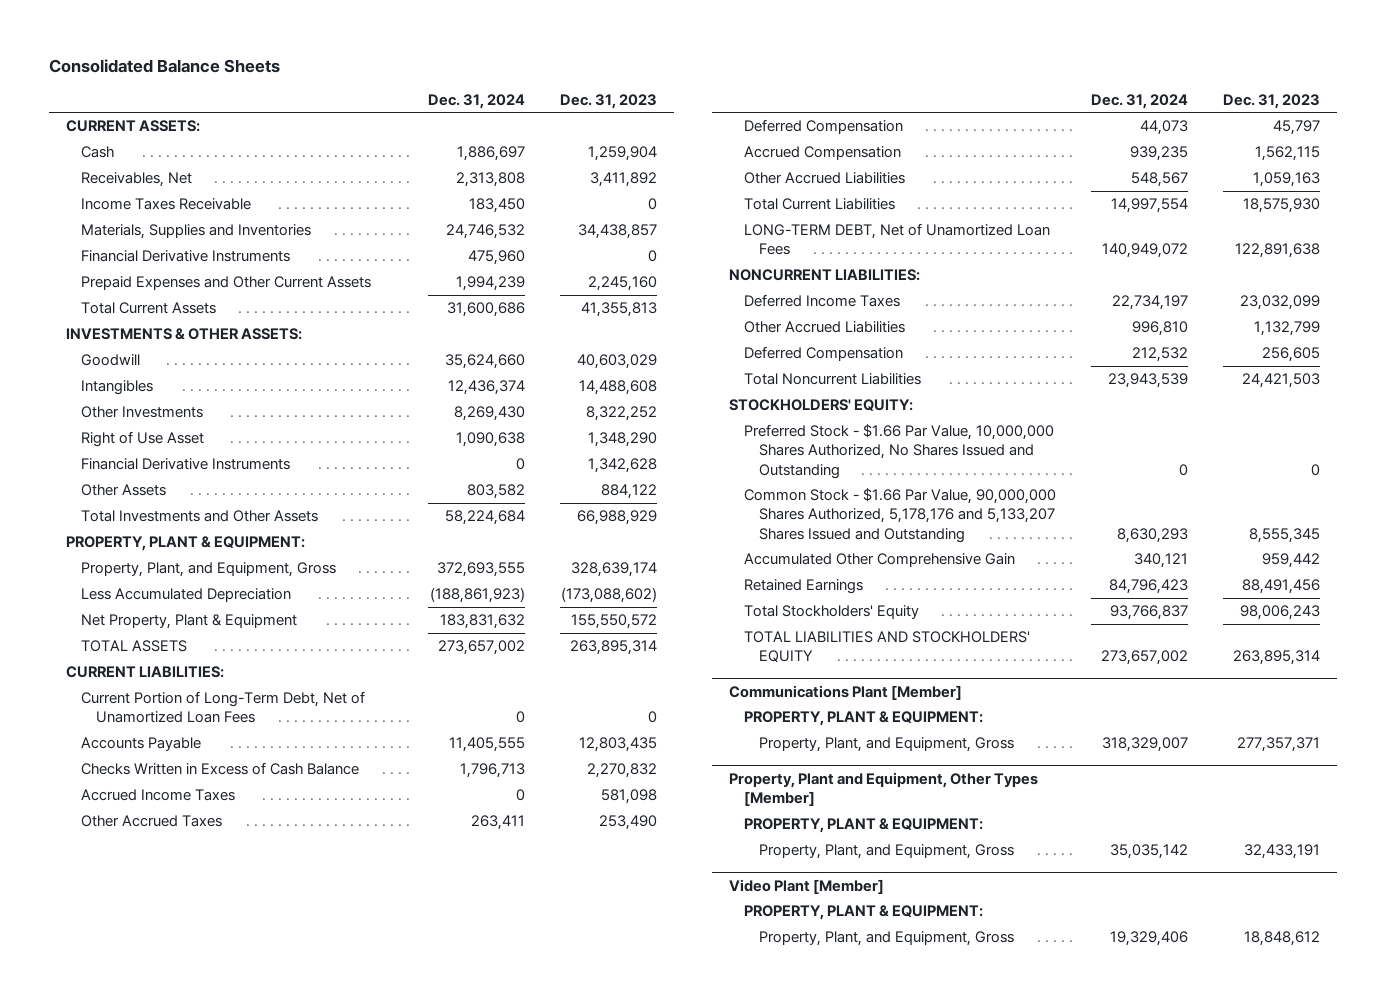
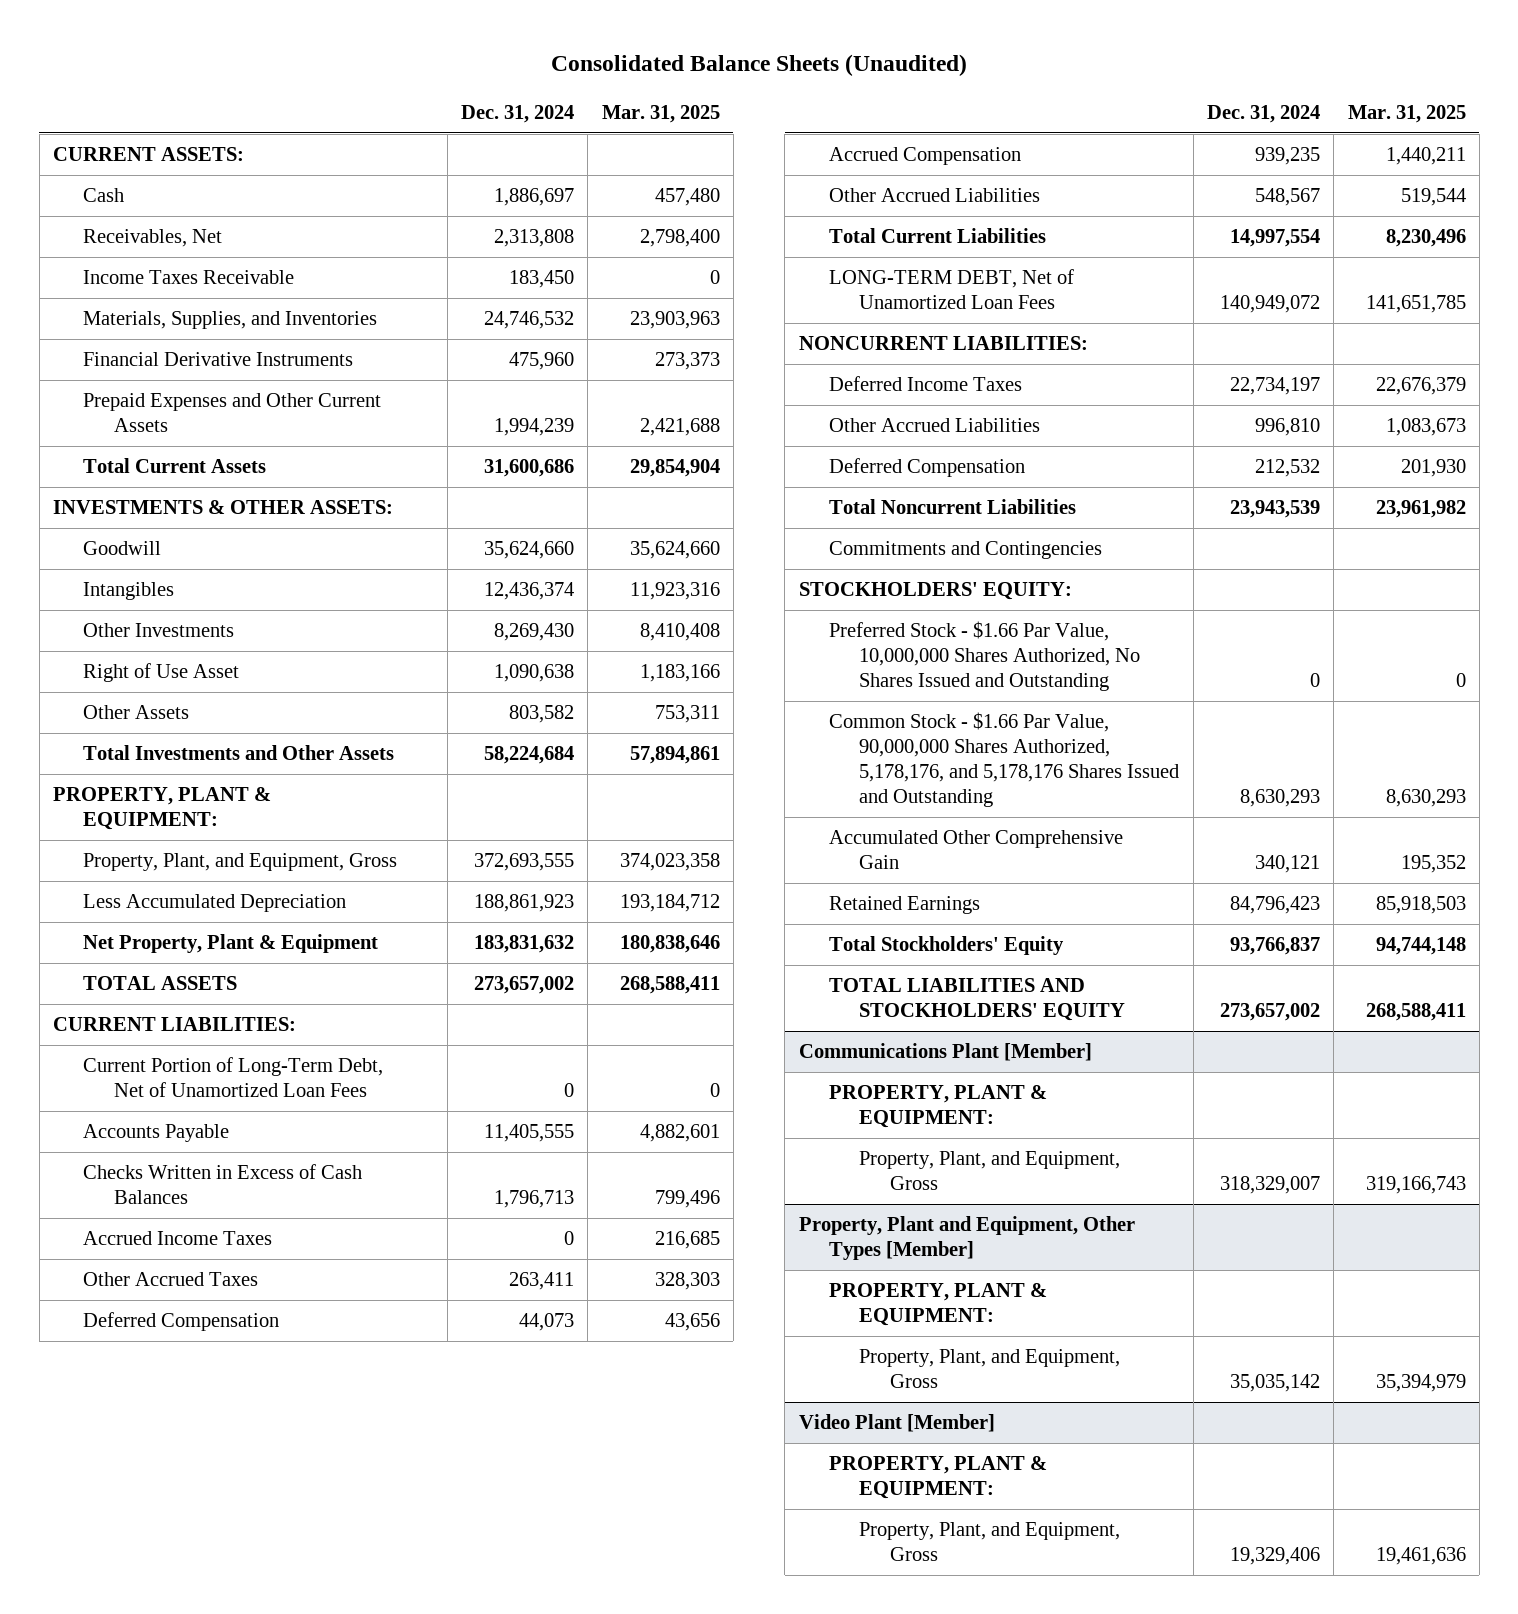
- Consolidated Balance Sheets
+ Consolidated Balance Sheets (Unaudited)
- | Dec. 31, 2024 | Dec. 31, 2023
+ | Dec. 31, 2024 | Mar. 31, 2025
- Materials, Supplies and Inventories | 24,746,532 | 34,438,857
+ Materials, Supplies, and Inventories | 24,746,532 | 23,903,963
- Financial Derivative Instruments | 0 | 1,342,628
- Less Accumulated Depreciation | (188,861,923) | (173,088,602)
+ Less Accumulated Depreciation | 188,861,923 | 193,184,712
- Checks Written in Excess of Cash Balance | 1,796,713 | 2,270,832
+ Checks Written in Excess of Cash Balances | 1,796,713 | 799,496
+ Commitments and Contingencies
- Common Stock - $1.66 Par Value, 90,000,000 Shares Authorized, 5,178,176 and 5,133,207 Shares Issued and Outstanding | 8,630,293 | 8,555,345
+ Common Stock - $1.66 Par Value, 90,000,000 Shares Authorized, 5,178,176, and 5,178,176 Shares Issued and Outstanding | 8,630,293 | 8,630,293

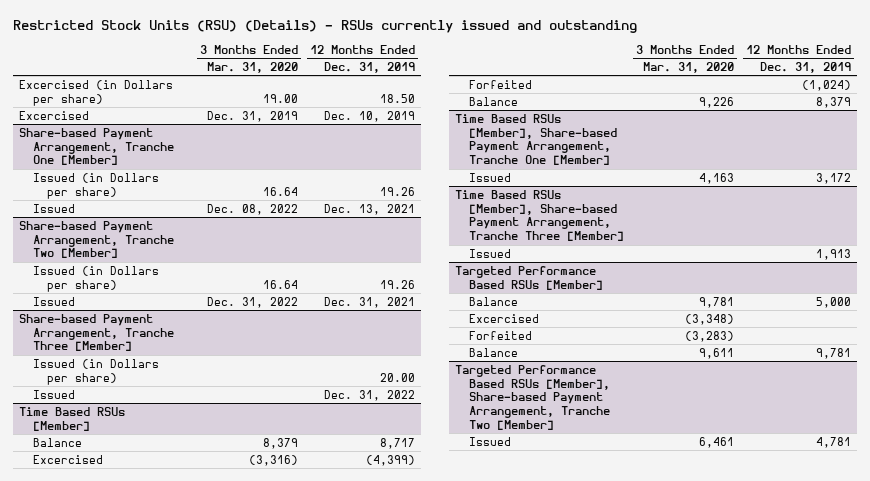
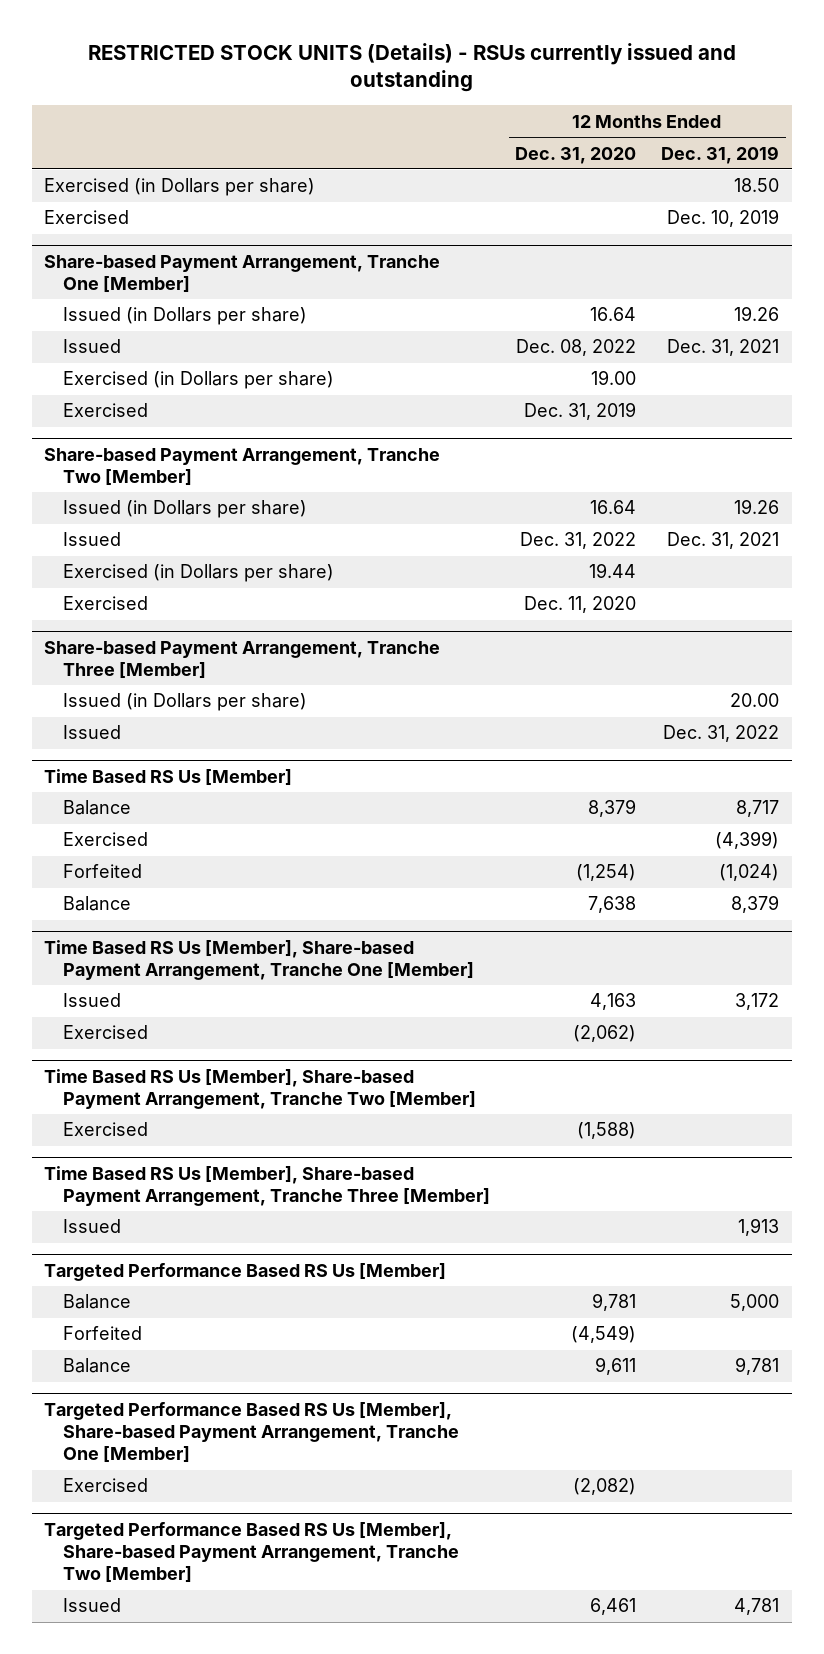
- Restricted Stock Units (RSU) (Details) - RSUs currently issued and outstanding
+ RESTRICTED STOCK UNITS (Details) - RSUs currently issued and outstanding
- | 3 Months Ended Mar. 31, 2020 | 12 Months Ended Dec. 31, 2019
+ | 12 Months Ended Dec. 31, 2020 | 12 Months Ended Dec. 31, 2019
- Excercised (in Dollars per share) | 19.00 | 18.50
- Excercised | Dec. 31, 2019 | Dec. 10, 2019
+ Exercised (in Dollars per share) | | 18.50
+ Exercised | | Dec. 10, 2019
@ Share-based Payment Arrangement, Tranche One [Member]
- Issued | Dec. 08, 2022 | Dec. 13, 2021
+ Issued | Dec. 08, 2022 | Dec. 31, 2021
+ Exercised (in Dollars per share) | 19.00 |
+ Exercised | Dec. 31, 2019 |
@ Share-based Payment Arrangement, Tranche Two [Member]
+ Exercised (in Dollars per share) | 19.44 |
+ Exercised | Dec. 11, 2020 |
- Time Based RSUs [Member]
+ Time Based RS Us [Member]
- Excercised | (3,316) | (4,399)
+ Exercised | | (4,399)
- Time Based RSUs [Member], Share-based Payment Arrangement, Tranche One [Member]
+ Time Based RS Us [Member], Share-based Payment Arrangement, Tranche One [Member]
- Time Based RSUs [Member], Share-based Payment Arrangement, Tranche Three [Member]
+ Exercised | (2,062) |
+ Time Based RS Us [Member], Share-based Payment Arrangement, Tranche Two [Member]
+ Exercised | (1,588) |
+ Time Based RS Us [Member], Share-based Payment Arrangement, Tranche Three [Member]
- Targeted Performance Based RSUs [Member]
+ Targeted Performance Based RS Us [Member]
- Excercised | (3,348) |
- Targeted Performance Based RSUs [Member], Share-based Payment Arrangement, Tranche Two [Member]
+ Targeted Performance Based RS Us [Member], Share-based Payment Arrangement, Tranche One [Member]
+ Exercised | (2,082) |
+ Targeted Performance Based RS Us [Member], Share-based Payment Arrangement, Tranche Two [Member]

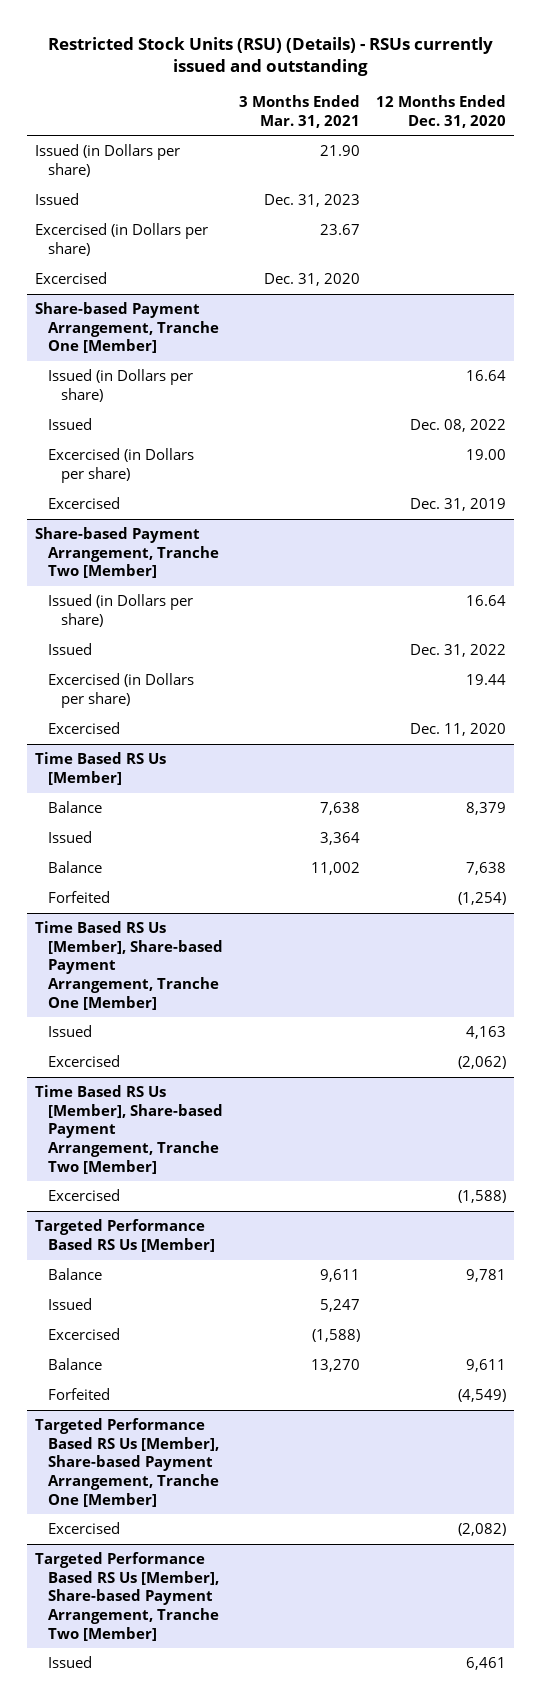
- RESTRICTED STOCK UNITS (Details) - RSUs currently issued and outstanding
+ Restricted Stock Units (RSU) (Details) - RSUs currently issued and outstanding
- | 12 Months Ended Dec. 31, 2020 | 12 Months Ended Dec. 31, 2019
+ | 3 Months Ended Mar. 31, 2021 | 12 Months Ended Dec. 31, 2020
- Exercised (in Dollars per share) | | 18.50
- Exercised | | Dec. 10, 2019
+ Issued (in Dollars per share) | 21.90 |
+ Issued | Dec. 31, 2023 |
+ Excercised (in Dollars per share) | 23.67 |
+ Excercised | Dec. 31, 2020 |
@ Share-based Payment Arrangement, Tranche One [Member]
- Exercised (in Dollars per share) | 19.00 |
- Exercised | Dec. 31, 2019 |
+ Excercised (in Dollars per share) | | 19.00
+ Excercised | | Dec. 31, 2019
@ Share-based Payment Arrangement, Tranche Two [Member]
- Exercised (in Dollars per share) | 19.44 |
- Exercised | Dec. 11, 2020 |
- Share-based Payment Arrangement, Tranche Three [Member]
- Issued (in Dollars per share) | | 20.00
- Issued | | Dec. 31, 2022
@ Share-based Payment Arrangement, Tranche Two [Member]
+ Excercised (in Dollars per share) | | 19.44
+ Excercised | | Dec. 11, 2020
@ Time Based RS Us [Member]
- Exercised | | (4,399)
+ Issued | 3,364 |
moved down: Forfeited | | (1,254)
@ Time Based RS Us [Member], Share-based Payment Arrangement, Tranche One [Member]
- Exercised | (2,062) |
+ Excercised | | (2,062)
@ Time Based RS Us [Member], Share-based Payment Arrangement, Tranche Two [Member]
- Exercised | (1,588) |
- Time Based RS Us [Member], Share-based Payment Arrangement, Tranche Three [Member]
- Issued | | 1,913
@ Time Based RS Us [Member], Share-based Payment Arrangement, Tranche Two [Member]
+ Excercised | | (1,588)
@ Targeted Performance Based RS Us [Member]
+ Issued | 5,247 |
+ Excercised | (1,588) |
moved down: Forfeited | | (4,549)
@ Targeted Performance Based RS Us [Member], Share-based Payment Arrangement, Tranche One [Member]
- Exercised | (2,082) |
+ Excercised | | (2,082)

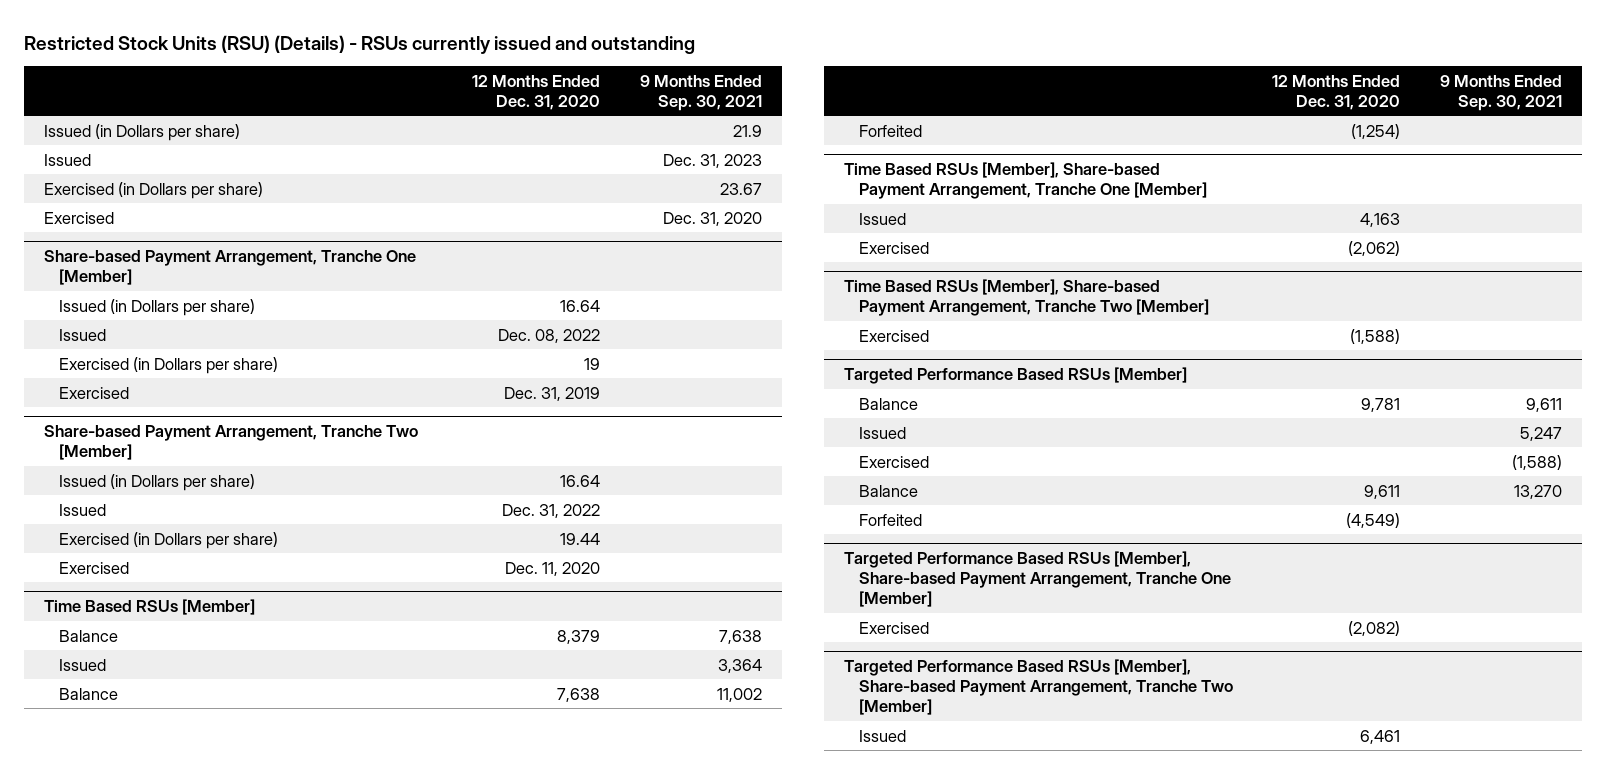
- | 3 Months Ended Mar. 31, 2021 | 12 Months Ended Dec. 31, 2020
+ | 12 Months Ended Dec. 31, 2020 | 9 Months Ended Sep. 30, 2021
- Excercised (in Dollars per share) | 23.67 |
- Excercised | Dec. 31, 2020 |
+ Exercised (in Dollars per share) | | 23.67
+ Exercised | | Dec. 31, 2020
@ Share-based Payment Arrangement, Tranche One [Member]
- Excercised (in Dollars per share) | | 19.00
- Excercised | | Dec. 31, 2019
+ Exercised (in Dollars per share) | 19 |
+ Exercised | Dec. 31, 2019 |
@ Share-based Payment Arrangement, Tranche Two [Member]
- Excercised (in Dollars per share) | | 19.44
- Excercised | | Dec. 11, 2020
- Time Based RS Us [Member]
@ Share-based Payment Arrangement, Tranche Two [Member]
+ Exercised (in Dollars per share) | 19.44 |
+ Exercised | Dec. 11, 2020 |
+ Time Based RSUs [Member]
- Time Based RS Us [Member], Share-based Payment Arrangement, Tranche One [Member]
+ Time Based RSUs [Member], Share-based Payment Arrangement, Tranche One [Member]
- Excercised | | (2,062)
- Time Based RS Us [Member], Share-based Payment Arrangement, Tranche Two [Member]
- Excercised | | (1,588)
- Targeted Performance Based RS Us [Member]
+ Exercised | (2,062) |
+ Time Based RSUs [Member], Share-based Payment Arrangement, Tranche Two [Member]
+ Exercised | (1,588) |
+ Targeted Performance Based RSUs [Member]
- Excercised | (1,588) |
+ Exercised | | (1,588)
- Targeted Performance Based RS Us [Member], Share-based Payment Arrangement, Tranche One [Member]
- Excercised | | (2,082)
- Targeted Performance Based RS Us [Member], Share-based Payment Arrangement, Tranche Two [Member]
+ Targeted Performance Based RSUs [Member], Share-based Payment Arrangement, Tranche One [Member]
+ Exercised | (2,082) |
+ Targeted Performance Based RSUs [Member], Share-based Payment Arrangement, Tranche Two [Member]

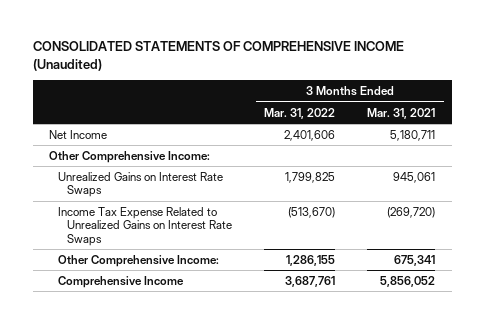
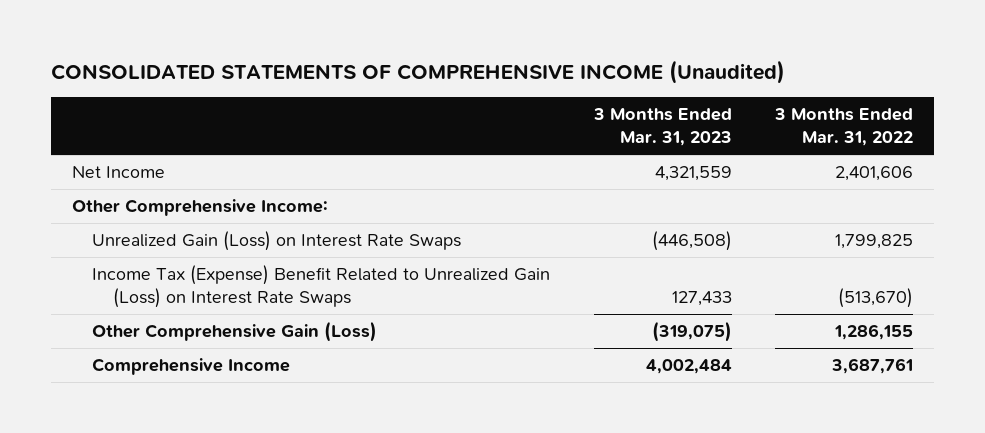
- | 3 Months Ended Mar. 31, 2022 | 3 Months Ended Mar. 31, 2021
+ | 3 Months Ended Mar. 31, 2023 | 3 Months Ended Mar. 31, 2022
- Unrealized Gains on Interest Rate Swaps | 1,799,825 | 945,061
- Income Tax Expense Related to Unrealized Gains on Interest Rate Swaps | (513,670) | (269,720)
- Other Comprehensive Income: | 1,286,155 | 675,341
+ Unrealized Gain (Loss) on Interest Rate Swaps | (446,508) | 1,799,825
+ Income Tax (Expense) Benefit Related to Unrealized Gain (Loss) on Interest Rate Swaps | 127,433 | (513,670)
+ Other Comprehensive Gain (Loss) | (319,075) | 1,286,155

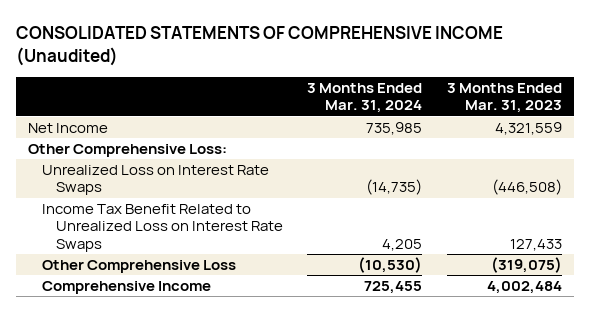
- | 3 Months Ended Mar. 31, 2023 | 3 Months Ended Mar. 31, 2022
+ | 3 Months Ended Mar. 31, 2024 | 3 Months Ended Mar. 31, 2023
- Other Comprehensive Income:
- Unrealized Gain (Loss) on Interest Rate Swaps | (446,508) | 1,799,825
- Income Tax (Expense) Benefit Related to Unrealized Gain (Loss) on Interest Rate Swaps | 127,433 | (513,670)
- Other Comprehensive Gain (Loss) | (319,075) | 1,286,155
+ Other Comprehensive Loss:
+ Unrealized Loss on Interest Rate Swaps | (14,735) | (446,508)
+ Income Tax Benefit Related to Unrealized Loss on Interest Rate Swaps | 4,205 | 127,433
+ Other Comprehensive Loss | (10,530) | (319,075)

